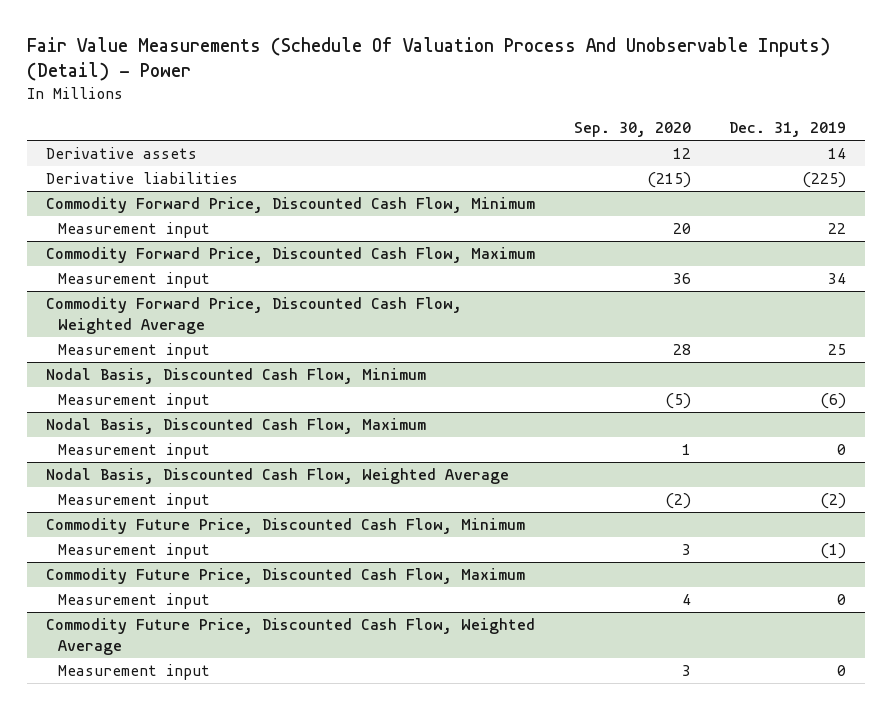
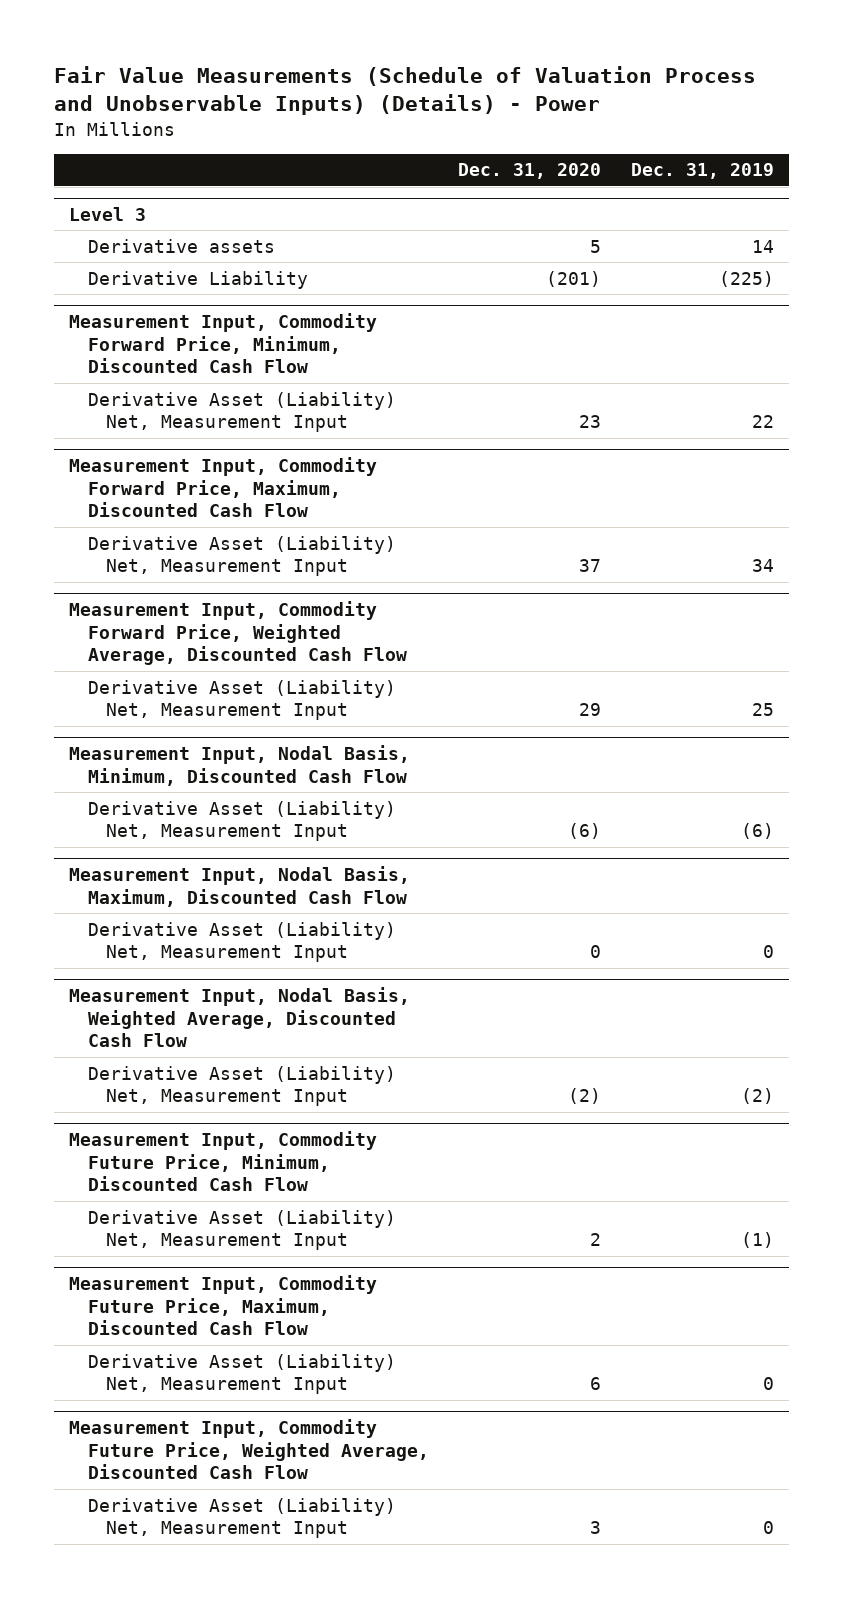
- Fair Value Measurements (Schedule Of Valuation Process And Unobservable Inputs) (Detail) - Power
+ Fair Value Measurements (Schedule of Valuation Process and Unobservable Inputs) (Details) - Power
- | Sep. 30, 2020 | Dec. 31, 2019
+ | Dec. 31, 2020 | Dec. 31, 2019
+ Level 3
- Derivative liabilities | (215) | (225)
- Commodity Forward Price, Discounted Cash Flow, Minimum
- Measurement input | 20 | 22
- Commodity Forward Price, Discounted Cash Flow, Maximum
- Measurement input | 36 | 34
- Commodity Forward Price, Discounted Cash Flow, Weighted Average
- Measurement input | 28 | 25
- Nodal Basis, Discounted Cash Flow, Minimum
- Measurement input | (5) | (6)
- Nodal Basis, Discounted Cash Flow, Maximum
- Measurement input | 1 | 0
- Nodal Basis, Discounted Cash Flow, Weighted Average
- Measurement input | (2) | (2)
- Commodity Future Price, Discounted Cash Flow, Minimum
- Measurement input | 3 | (1)
- Commodity Future Price, Discounted Cash Flow, Maximum
- Measurement input | 4 | 0
- Commodity Future Price, Discounted Cash Flow, Weighted Average
- Measurement input | 3 | 0
+ Derivative Liability | (201) | (225)
+ Measurement Input, Commodity Forward Price, Minimum, Discounted Cash Flow
+ Derivative Asset (Liability) Net, Measurement Input | 23 | 22
+ Measurement Input, Commodity Forward Price, Maximum, Discounted Cash Flow
+ Derivative Asset (Liability) Net, Measurement Input | 37 | 34
+ Measurement Input, Commodity Forward Price, Weighted Average, Discounted Cash Flow
+ Derivative Asset (Liability) Net, Measurement Input | 29 | 25
+ Measurement Input, Nodal Basis, Minimum, Discounted Cash Flow
+ Derivative Asset (Liability) Net, Measurement Input | (6) | (6)
+ Measurement Input, Nodal Basis, Maximum, Discounted Cash Flow
+ Derivative Asset (Liability) Net, Measurement Input | 0 | 0
+ Measurement Input, Nodal Basis, Weighted Average, Discounted Cash Flow
+ Derivative Asset (Liability) Net, Measurement Input | (2) | (2)
+ Measurement Input, Commodity Future Price, Minimum, Discounted Cash Flow
+ Derivative Asset (Liability) Net, Measurement Input | 2 | (1)
+ Measurement Input, Commodity Future Price, Maximum, Discounted Cash Flow
+ Derivative Asset (Liability) Net, Measurement Input | 6 | 0
+ Measurement Input, Commodity Future Price, Weighted Average, Discounted Cash Flow
+ Derivative Asset (Liability) Net, Measurement Input | 3 | 0

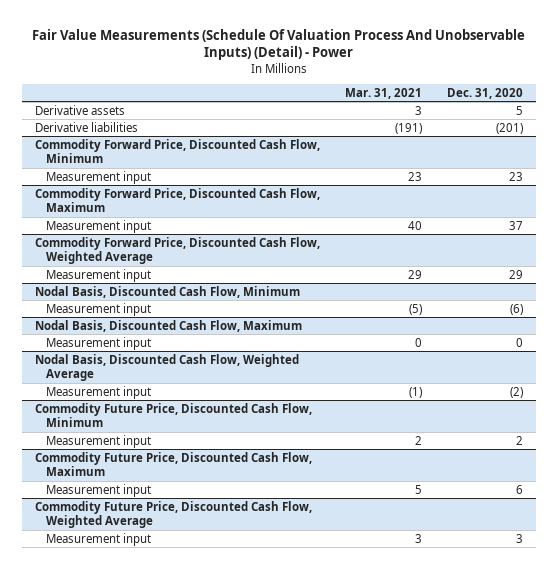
- Fair Value Measurements (Schedule of Valuation Process and Unobservable Inputs) (Details) - Power
+ Fair Value Measurements (Schedule Of Valuation Process And Unobservable Inputs) (Detail) - Power
- | Dec. 31, 2020 | Dec. 31, 2019
+ | Mar. 31, 2021 | Dec. 31, 2020
- Level 3
- Derivative Liability | (201) | (225)
- Measurement Input, Commodity Forward Price, Minimum, Discounted Cash Flow
- Derivative Asset (Liability) Net, Measurement Input | 23 | 22
- Measurement Input, Commodity Forward Price, Maximum, Discounted Cash Flow
- Derivative Asset (Liability) Net, Measurement Input | 37 | 34
- Measurement Input, Commodity Forward Price, Weighted Average, Discounted Cash Flow
- Derivative Asset (Liability) Net, Measurement Input | 29 | 25
- Measurement Input, Nodal Basis, Minimum, Discounted Cash Flow
- Derivative Asset (Liability) Net, Measurement Input | (6) | (6)
- Measurement Input, Nodal Basis, Maximum, Discounted Cash Flow
- Derivative Asset (Liability) Net, Measurement Input | 0 | 0
- Measurement Input, Nodal Basis, Weighted Average, Discounted Cash Flow
- Derivative Asset (Liability) Net, Measurement Input | (2) | (2)
- Measurement Input, Commodity Future Price, Minimum, Discounted Cash Flow
- Derivative Asset (Liability) Net, Measurement Input | 2 | (1)
- Measurement Input, Commodity Future Price, Maximum, Discounted Cash Flow
- Derivative Asset (Liability) Net, Measurement Input | 6 | 0
- Measurement Input, Commodity Future Price, Weighted Average, Discounted Cash Flow
- Derivative Asset (Liability) Net, Measurement Input | 3 | 0
+ Derivative liabilities | (191) | (201)
+ Commodity Forward Price, Discounted Cash Flow, Minimum
+ Measurement input | 23 | 23
+ Commodity Forward Price, Discounted Cash Flow, Maximum
+ Measurement input | 40 | 37
+ Commodity Forward Price, Discounted Cash Flow, Weighted Average
+ Measurement input | 29 | 29
+ Nodal Basis, Discounted Cash Flow, Minimum
+ Measurement input | (5) | (6)
+ Nodal Basis, Discounted Cash Flow, Maximum
+ Measurement input | 0 | 0
+ Nodal Basis, Discounted Cash Flow, Weighted Average
+ Measurement input | (1) | (2)
+ Commodity Future Price, Discounted Cash Flow, Minimum
+ Measurement input | 2 | 2
+ Commodity Future Price, Discounted Cash Flow, Maximum
+ Measurement input | 5 | 6
+ Commodity Future Price, Discounted Cash Flow, Weighted Average
+ Measurement input | 3 | 3

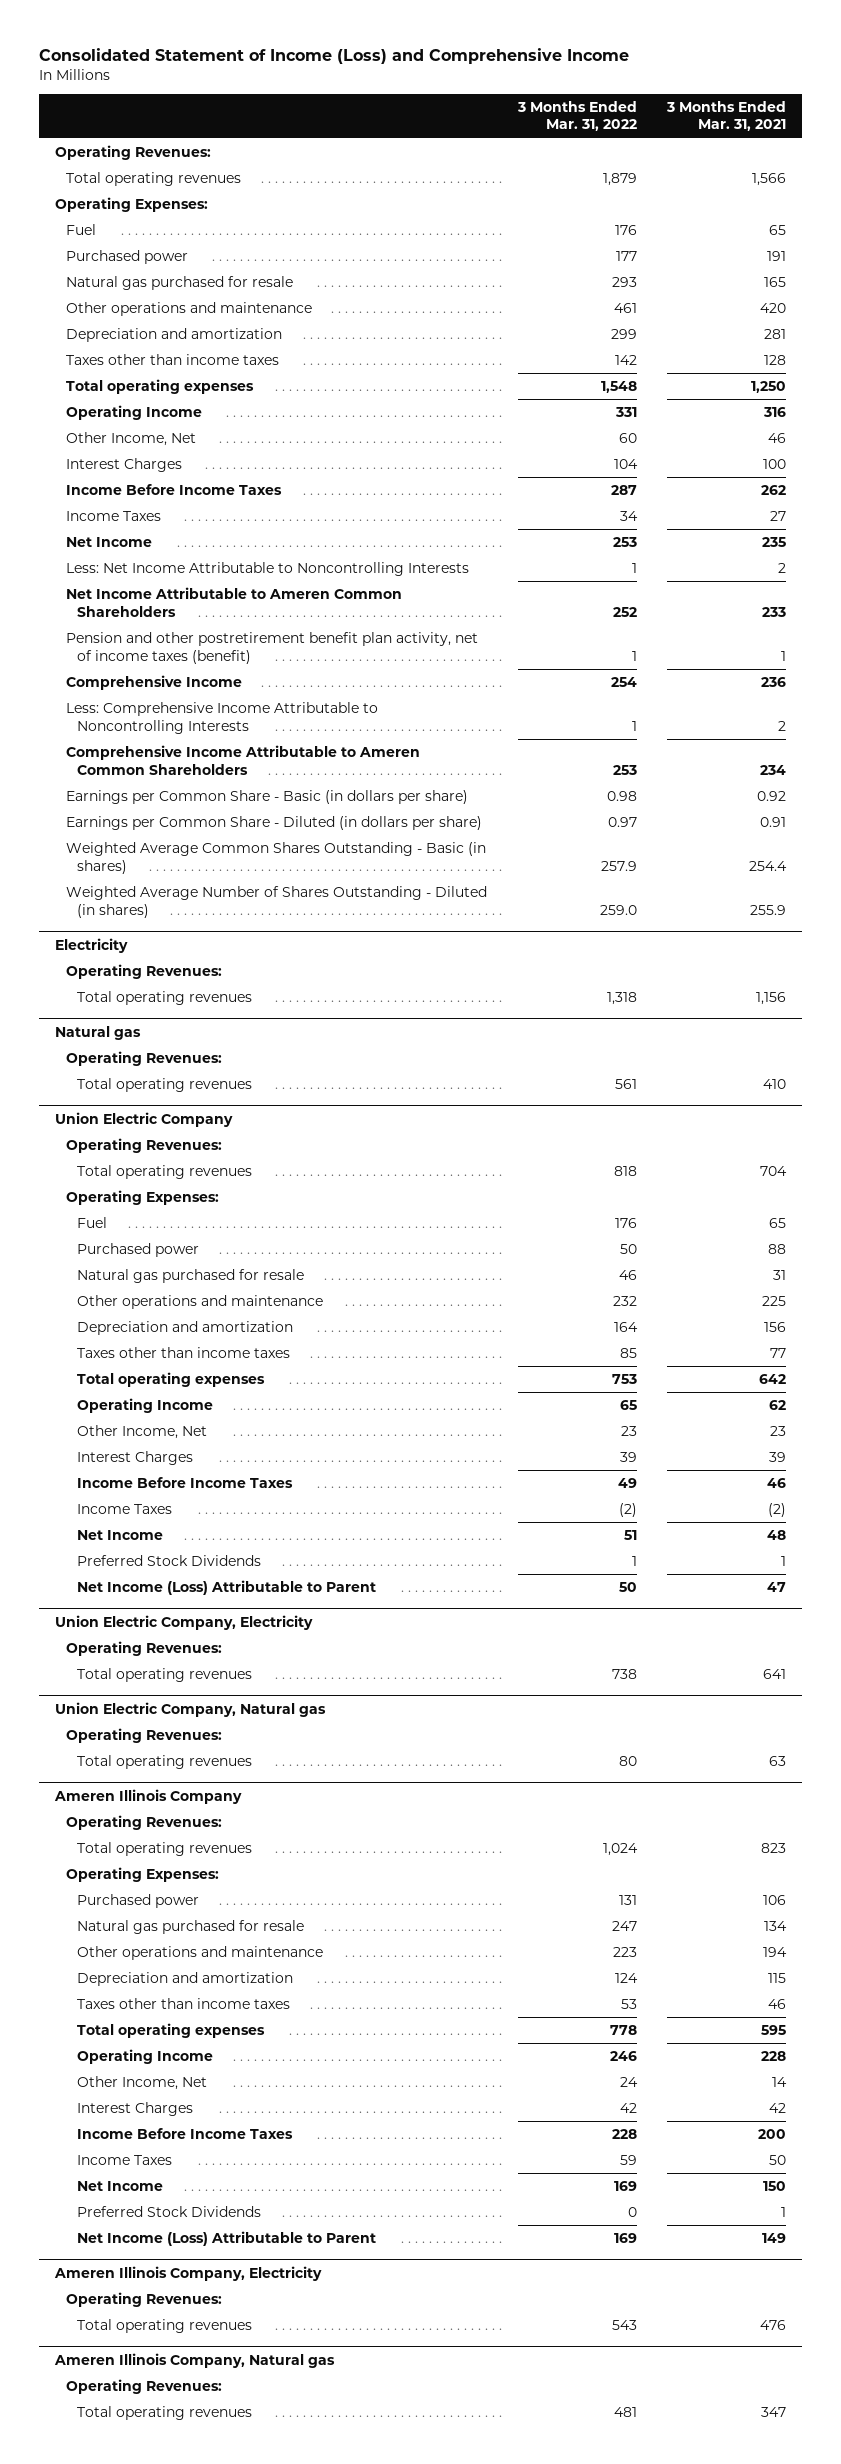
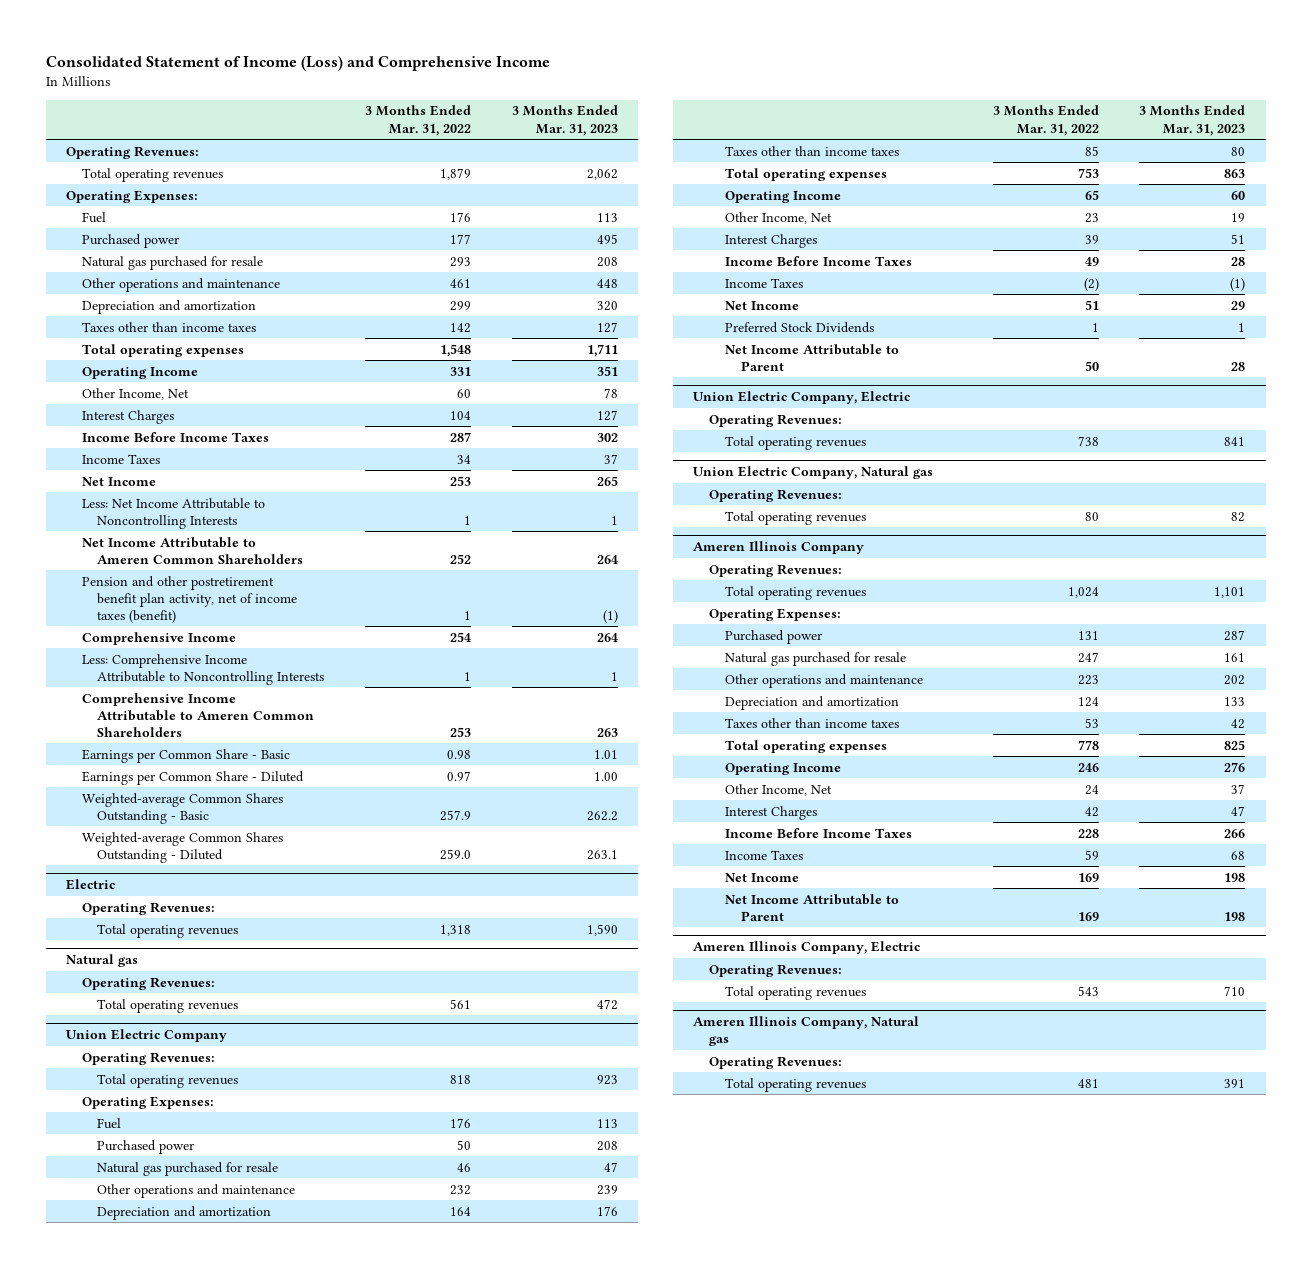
- | 3 Months Ended Mar. 31, 2022 | 3 Months Ended Mar. 31, 2021
+ | 3 Months Ended Mar. 31, 2022 | 3 Months Ended Mar. 31, 2023
- Earnings per Common Share - Basic (in dollars per share) | 0.98 | 0.92
- Earnings per Common Share - Diluted (in dollars per share) | 0.97 | 0.91
- Weighted Average Common Shares Outstanding - Basic (in shares) | 257.9 | 254.4
- Weighted Average Number of Shares Outstanding - Diluted (in shares) | 259.0 | 255.9
- Electricity
+ Earnings per Common Share - Basic | 0.98 | 1.01
+ Earnings per Common Share - Diluted | 0.97 | 1.00
+ Weighted-average Common Shares Outstanding - Basic | 257.9 | 262.2
+ Weighted-average Common Shares Outstanding - Diluted | 259.0 | 263.1
+ Electric
@ Union Electric Company
- Net Income (Loss) Attributable to Parent | 50 | 47
- Union Electric Company, Electricity
@ Union Electric Company
+ Net Income Attributable to Parent | 50 | 28
+ Union Electric Company, Electric
@ Ameren Illinois Company
- Preferred Stock Dividends | 0 | 1
- Net Income (Loss) Attributable to Parent | 169 | 149
- Ameren Illinois Company, Electricity
@ Ameren Illinois Company
+ Net Income Attributable to Parent | 169 | 198
+ Ameren Illinois Company, Electric

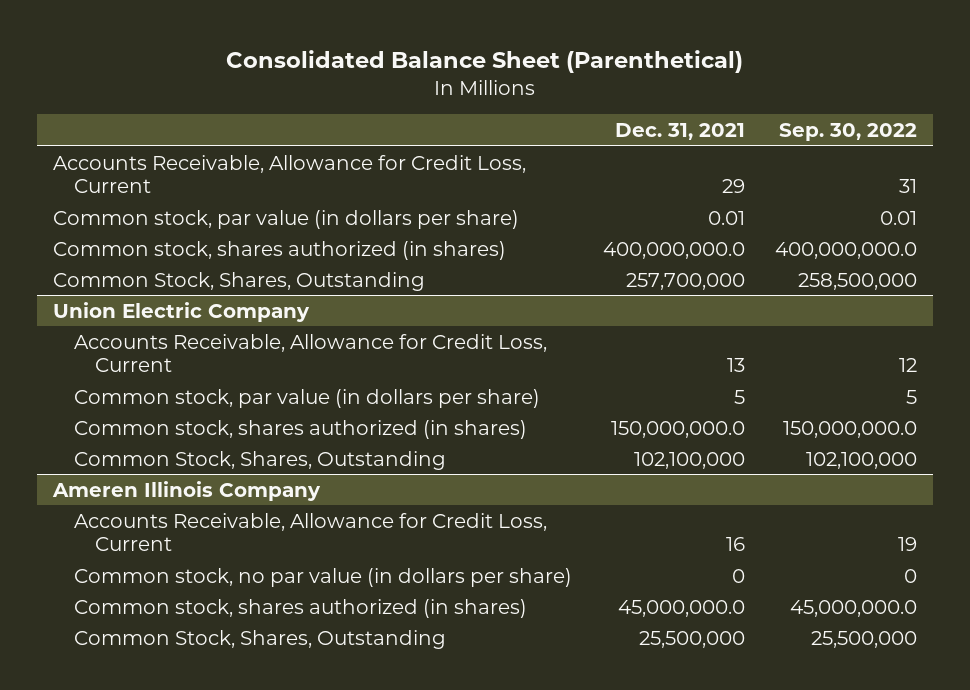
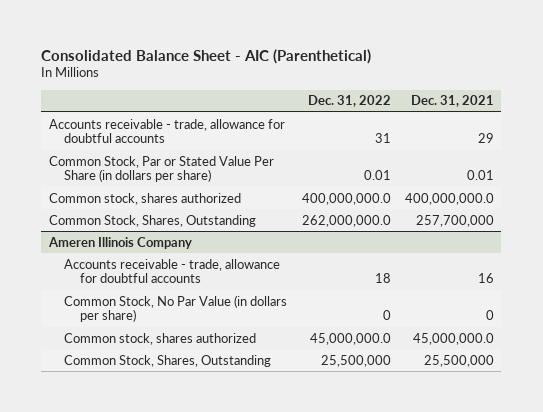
- Consolidated Balance Sheet (Parenthetical)
+ Consolidated Balance Sheet - AIC (Parenthetical)
- | Dec. 31, 2021 | Sep. 30, 2022
+ | Dec. 31, 2022 | Dec. 31, 2021
- Accounts Receivable, Allowance for Credit Loss, Current | 29 | 31
- Common stock, par value (in dollars per share) | 0.01 | 0.01
- Common stock, shares authorized (in shares) | 400,000,000.0 | 400,000,000.0
+ Accounts receivable - trade, allowance for doubtful accounts | 31 | 29
+ Common Stock, Par or Stated Value Per Share (in dollars per share) | 0.01 | 0.01
+ Common stock, shares authorized | 400,000,000.0 | 400,000,000.0
- Union Electric Company
- Accounts Receivable, Allowance for Credit Loss, Current | 13 | 12
- Common stock, par value (in dollars per share) | 5 | 5
- Common stock, shares authorized (in shares) | 150,000,000.0 | 150,000,000.0
- Common Stock, Shares, Outstanding | 102,100,000 | 102,100,000
@ Ameren Illinois Company
- Accounts Receivable, Allowance for Credit Loss, Current | 16 | 19
- Common stock, no par value (in dollars per share) | 0 | 0
- Common stock, shares authorized (in shares) | 45,000,000.0 | 45,000,000.0
+ Accounts receivable - trade, allowance for doubtful accounts | 18 | 16
+ Common Stock, No Par Value (in dollars per share) | 0 | 0
+ Common stock, shares authorized | 45,000,000.0 | 45,000,000.0

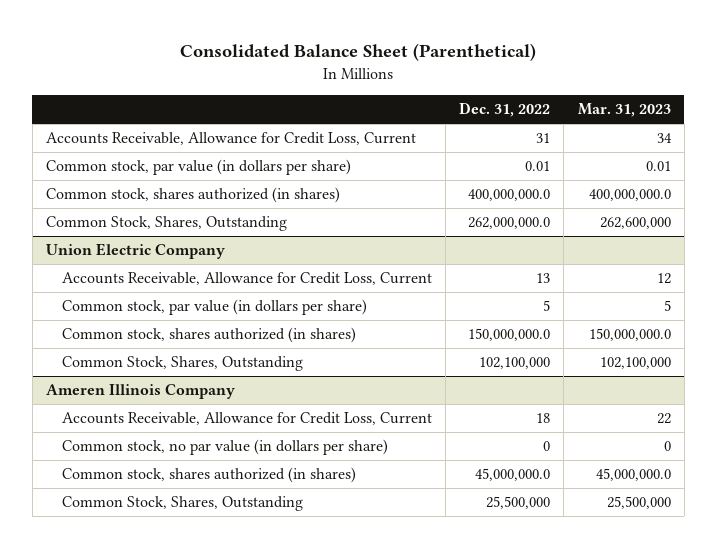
- Consolidated Balance Sheet - AIC (Parenthetical)
+ Consolidated Balance Sheet (Parenthetical)
- | Dec. 31, 2022 | Dec. 31, 2021
+ | Dec. 31, 2022 | Mar. 31, 2023
- Accounts receivable - trade, allowance for doubtful accounts | 31 | 29
- Common Stock, Par or Stated Value Per Share (in dollars per share) | 0.01 | 0.01
- Common stock, shares authorized | 400,000,000.0 | 400,000,000.0
+ Accounts Receivable, Allowance for Credit Loss, Current | 31 | 34
+ Common stock, par value (in dollars per share) | 0.01 | 0.01
+ Common stock, shares authorized (in shares) | 400,000,000.0 | 400,000,000.0
+ Union Electric Company
+ Accounts Receivable, Allowance for Credit Loss, Current | 13 | 12
+ Common stock, par value (in dollars per share) | 5 | 5
+ Common stock, shares authorized (in shares) | 150,000,000.0 | 150,000,000.0
+ Common Stock, Shares, Outstanding | 102,100,000 | 102,100,000
@ Ameren Illinois Company
- Accounts receivable - trade, allowance for doubtful accounts | 18 | 16
- Common Stock, No Par Value (in dollars per share) | 0 | 0
- Common stock, shares authorized | 45,000,000.0 | 45,000,000.0
+ Accounts Receivable, Allowance for Credit Loss, Current | 18 | 22
+ Common stock, no par value (in dollars per share) | 0 | 0
+ Common stock, shares authorized (in shares) | 45,000,000.0 | 45,000,000.0

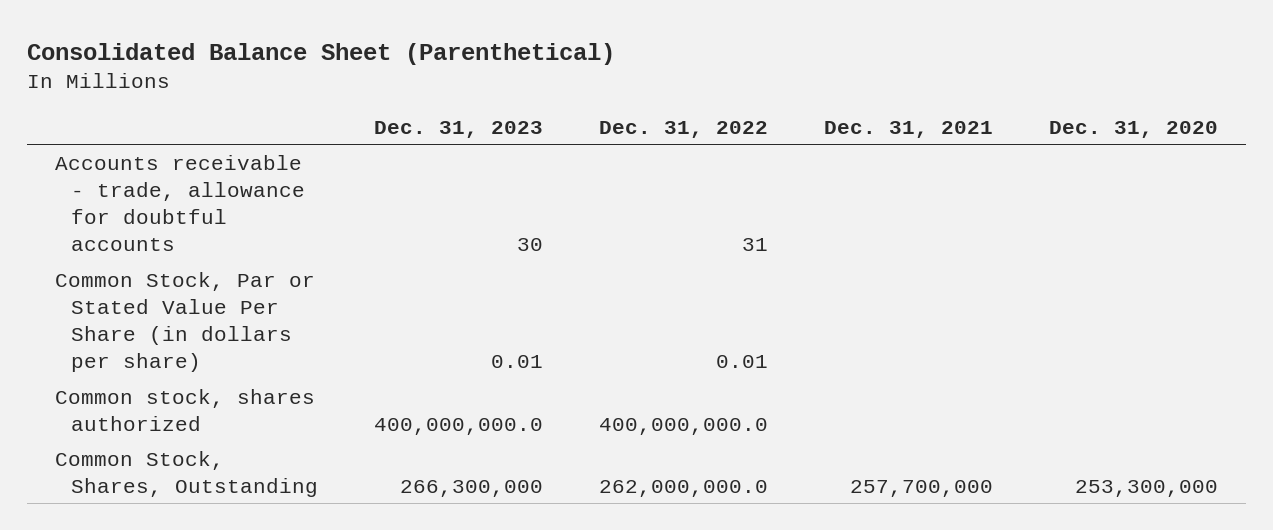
- | Dec. 31, 2022 | Mar. 31, 2023
+ | Dec. 31, 2023 | Dec. 31, 2022 | Dec. 31, 2021 | Dec. 31, 2020
- Accounts Receivable, Allowance for Credit Loss, Current | 31 | 34
- Common stock, par value (in dollars per share) | 0.01 | 0.01
- Common stock, shares authorized (in shares) | 400,000,000.0 | 400,000,000.0
+ Accounts receivable - trade, allowance for doubtful accounts | 30 | 31 | |
+ Common Stock, Par or Stated Value Per Share (in dollars per share) | 0.01 | 0.01 | |
+ Common stock, shares authorized | 400,000,000.0 | 400,000,000.0 | |
- Union Electric Company
- Accounts Receivable, Allowance for Credit Loss, Current | 13 | 12
- Common stock, par value (in dollars per share) | 5 | 5
- Common stock, shares authorized (in shares) | 150,000,000.0 | 150,000,000.0
- Common Stock, Shares, Outstanding | 102,100,000 | 102,100,000
- Ameren Illinois Company
- Accounts Receivable, Allowance for Credit Loss, Current | 18 | 22
- Common stock, no par value (in dollars per share) | 0 | 0
- Common stock, shares authorized (in shares) | 45,000,000.0 | 45,000,000.0
- Common Stock, Shares, Outstanding | 25,500,000 | 25,500,000

